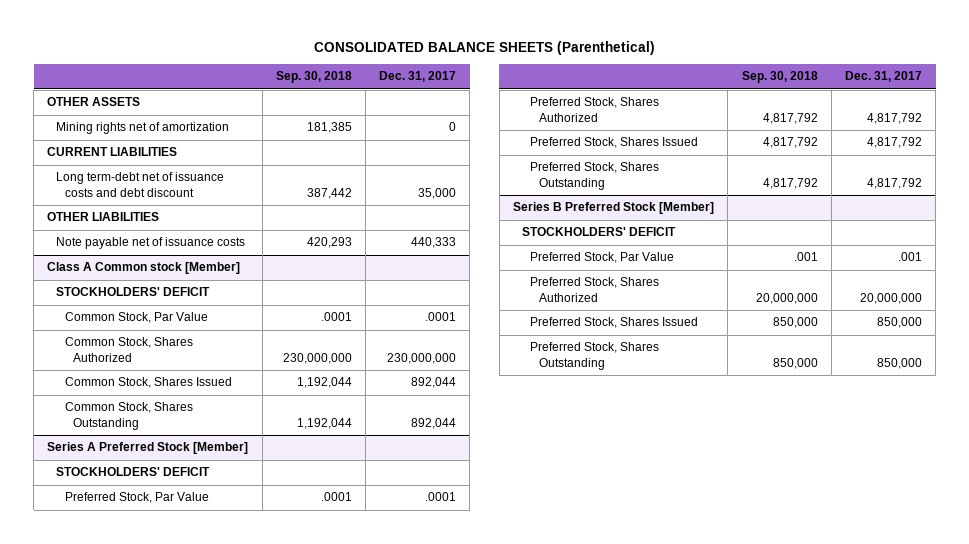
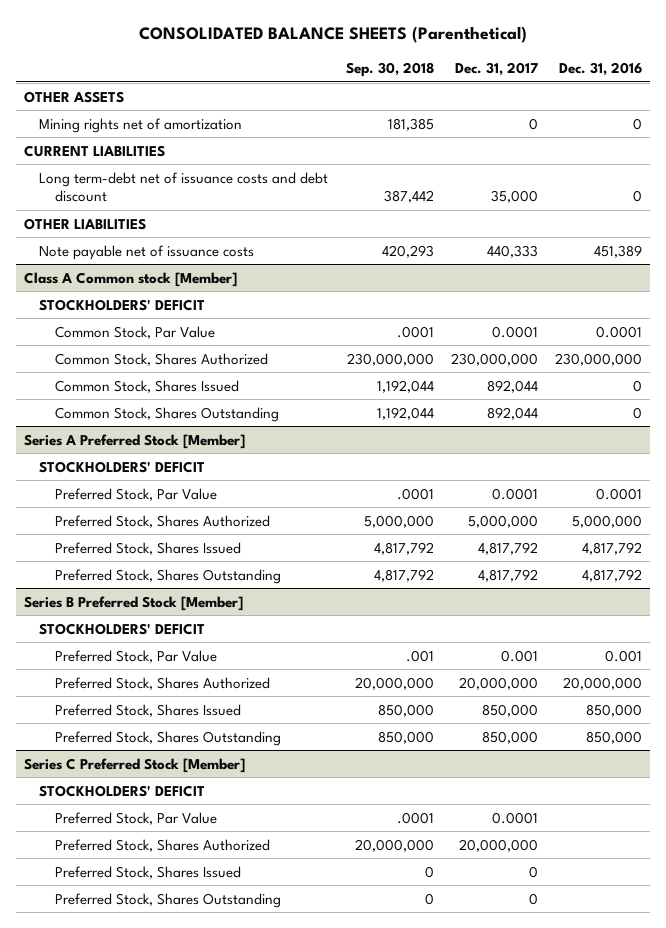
- | Sep. 30, 2018 | Dec. 31, 2017
+ | Sep. 30, 2018 | Dec. 31, 2017 | Dec. 31, 2016
@ Class A Common stock [Member]
- Common Stock, Par Value | .0001 | .0001
+ Common Stock, Par Value | .0001 | 0.0001 | 0.0001
@ Series A Preferred Stock [Member]
- Preferred Stock, Par Value | .0001 | .0001
- Preferred Stock, Shares Authorized | 4,817,792 | 4,817,792
+ Preferred Stock, Par Value | .0001 | 0.0001 | 0.0001
+ Preferred Stock, Shares Authorized | 5,000,000 | 5,000,000 | 5,000,000
@ Series B Preferred Stock [Member]
- Preferred Stock, Par Value | .001 | .001
+ Preferred Stock, Par Value | .001 | 0.001 | 0.001
+ Series C Preferred Stock [Member]
+ STOCKHOLDERS' DEFICIT
+ Preferred Stock, Par Value | .0001 | 0.0001 |
+ Preferred Stock, Shares Authorized | 20,000,000 | 20,000,000 |
+ Preferred Stock, Shares Issued | 0 | 0 |
+ Preferred Stock, Shares Outstanding | 0 | 0 |

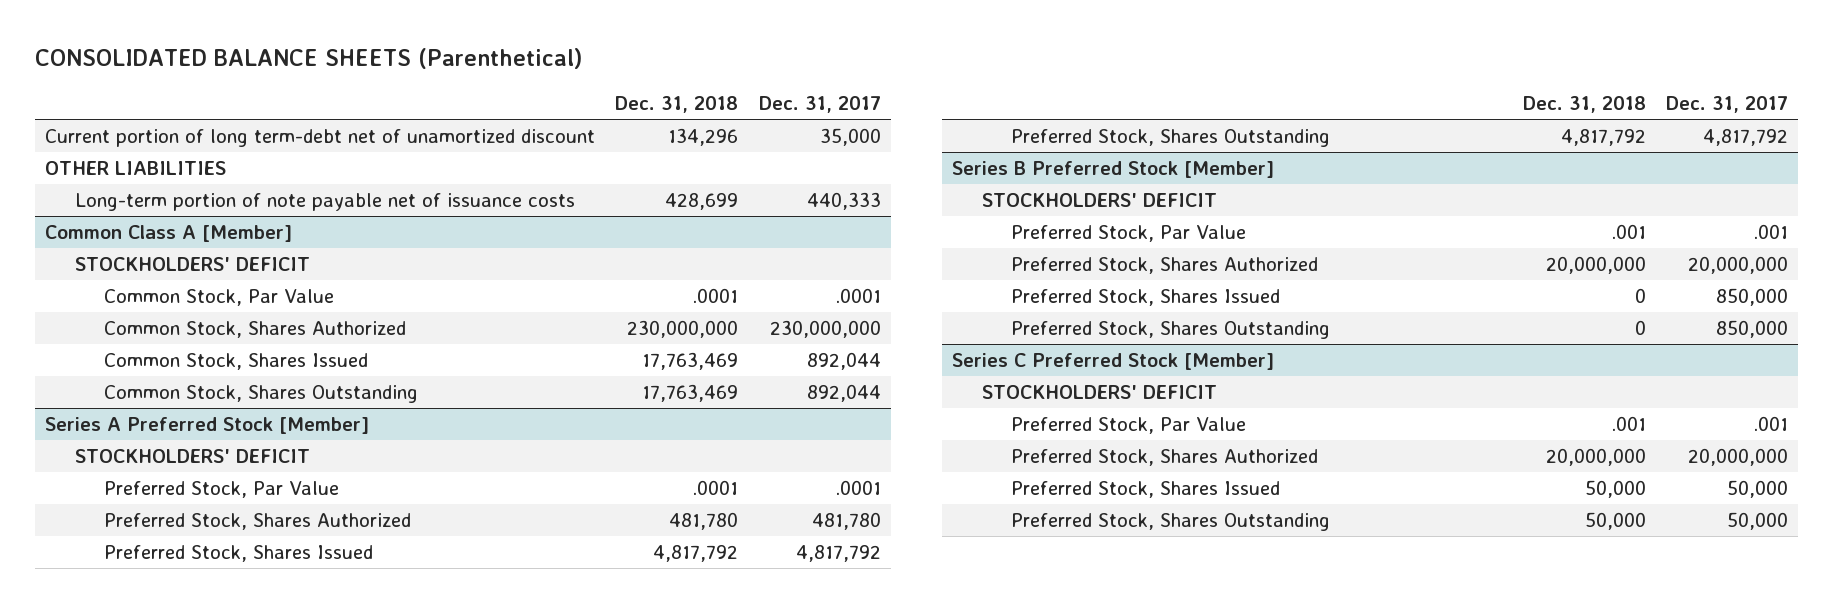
- | Sep. 30, 2018 | Dec. 31, 2017 | Dec. 31, 2016
+ | Dec. 31, 2018 | Dec. 31, 2017
- OTHER ASSETS
- Mining rights net of amortization | 181,385 | 0 | 0
- CURRENT LIABILITIES
- Long term-debt net of issuance costs and debt discount | 387,442 | 35,000 | 0
+ Current portion of long term-debt net of unamortized discount | 134,296 | 35,000
- Note payable net of issuance costs | 420,293 | 440,333 | 451,389
- Class A Common stock [Member]
+ Long-term portion of note payable net of issuance costs | 428,699 | 440,333
+ Common Class A [Member]
- Common Stock, Par Value | .0001 | 0.0001 | 0.0001
+ Common Stock, Par Value | .0001 | .0001
@ Series A Preferred Stock [Member]
- Preferred Stock, Par Value | .0001 | 0.0001 | 0.0001
- Preferred Stock, Shares Authorized | 5,000,000 | 5,000,000 | 5,000,000
+ Preferred Stock, Par Value | .0001 | .0001
+ Preferred Stock, Shares Authorized | 481,780 | 481,780
@ Series B Preferred Stock [Member]
- Preferred Stock, Par Value | .001 | 0.001 | 0.001
+ Preferred Stock, Par Value | .001 | .001
@ Series C Preferred Stock [Member]
- Preferred Stock, Par Value | .0001 | 0.0001 |
+ Preferred Stock, Par Value | .001 | .001
- Preferred Stock, Shares Issued | 0 | 0 |
- Preferred Stock, Shares Outstanding | 0 | 0 |
+ Preferred Stock, Shares Issued | 50,000 | 50,000
+ Preferred Stock, Shares Outstanding | 50,000 | 50,000

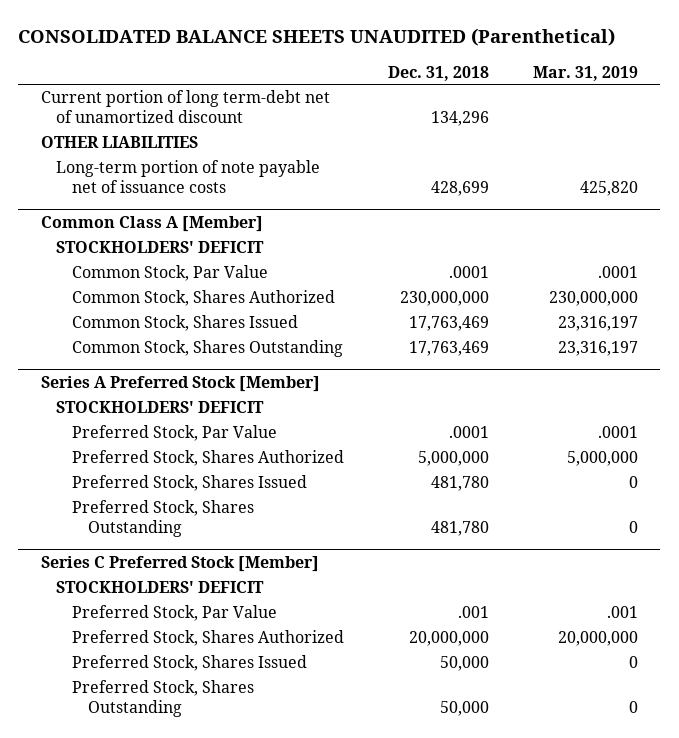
- CONSOLIDATED BALANCE SHEETS (Parenthetical)
+ CONSOLIDATED BALANCE SHEETS UNAUDITED (Parenthetical)
- | Dec. 31, 2018 | Dec. 31, 2017
+ | Dec. 31, 2018 | Mar. 31, 2019
@ Series A Preferred Stock [Member]
- Preferred Stock, Shares Authorized | 481,780 | 481,780
- Preferred Stock, Shares Issued | 4,817,792 | 4,817,792
- Preferred Stock, Shares Outstanding | 4,817,792 | 4,817,792
- Series B Preferred Stock [Member]
- STOCKHOLDERS' DEFICIT
- Preferred Stock, Par Value | .001 | .001
- Preferred Stock, Shares Authorized | 20,000,000 | 20,000,000
- Preferred Stock, Shares Issued | 0 | 850,000
- Preferred Stock, Shares Outstanding | 0 | 850,000
@ Series A Preferred Stock [Member]
+ Preferred Stock, Shares Authorized | 5,000,000 | 5,000,000
+ Preferred Stock, Shares Issued | 481,780 | 0
+ Preferred Stock, Shares Outstanding | 481,780 | 0

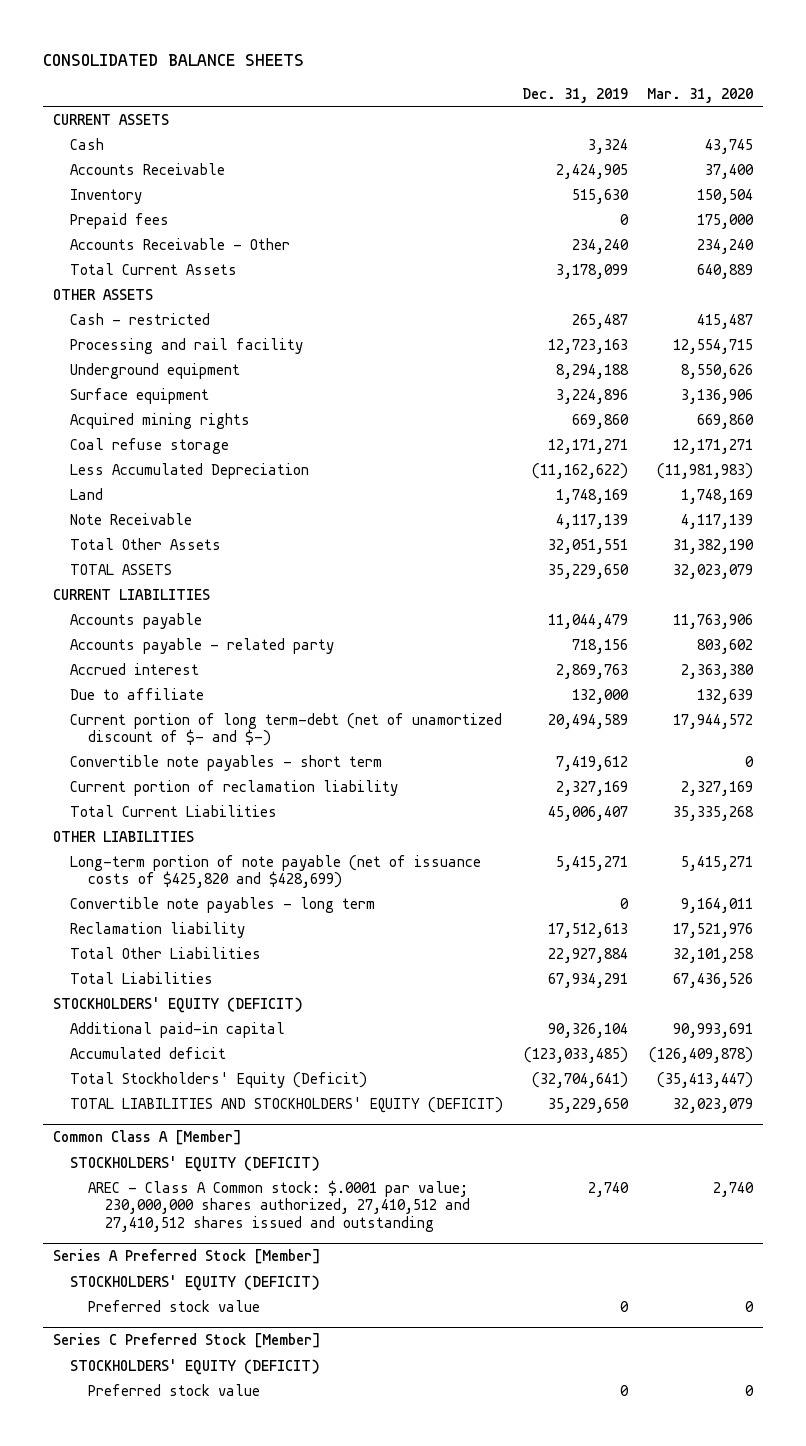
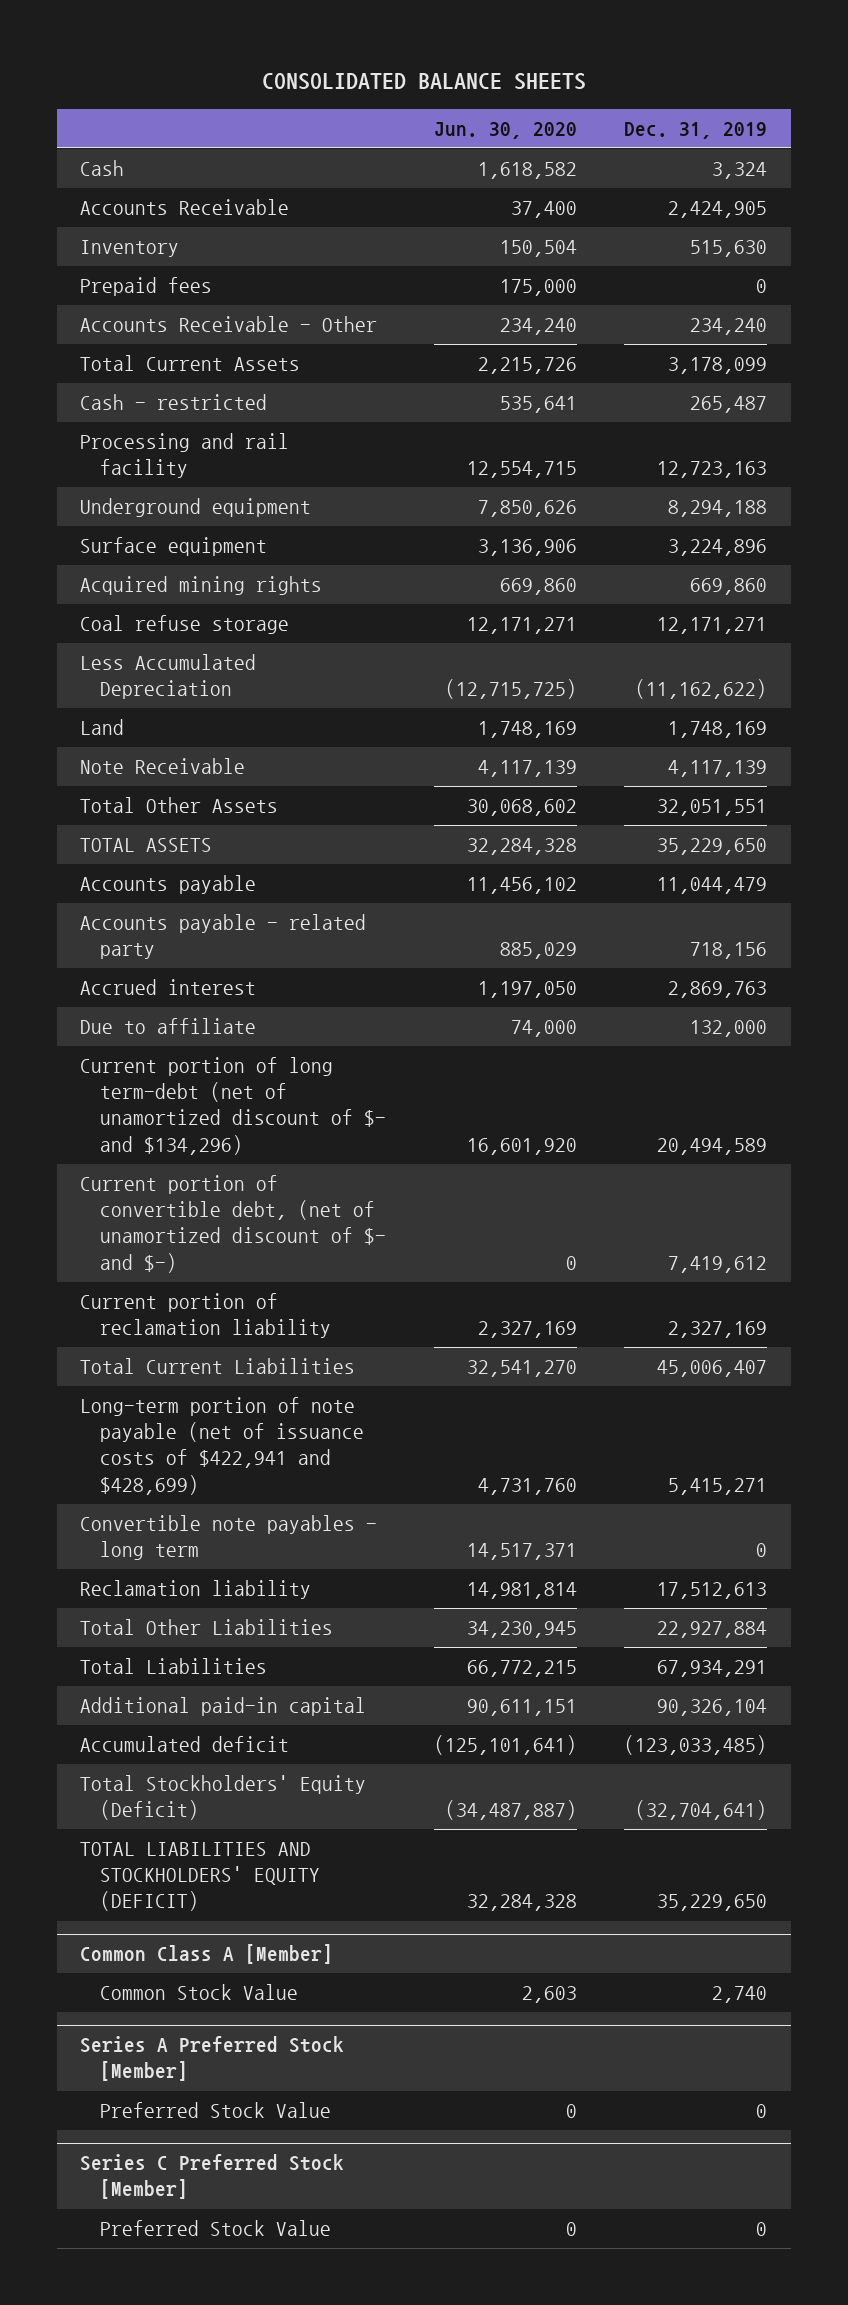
- | Dec. 31, 2019 | Mar. 31, 2020
+ | Jun. 30, 2020 | Dec. 31, 2019
- CURRENT ASSETS
- OTHER ASSETS
- CURRENT LIABILITIES
- Current portion of long term-debt (net of unamortized discount of $- and $-) | 20,494,589 | 17,944,572
- Convertible note payables - short term | 7,419,612 | 0
+ Current portion of long term-debt (net of unamortized discount of $- and $134,296) | 16,601,920 | 20,494,589
+ Current portion of convertible debt, (net of unamortized discount of $- and $-) | 0 | 7,419,612
- OTHER LIABILITIES
- Long-term portion of note payable (net of issuance costs of $425,820 and $428,699) | 5,415,271 | 5,415,271
+ Long-term portion of note payable (net of issuance costs of $422,941 and $428,699) | 4,731,760 | 5,415,271
- STOCKHOLDERS' EQUITY (DEFICIT)
@ Common Class A [Member]
- STOCKHOLDERS' EQUITY (DEFICIT)
- AREC - Class A Common stock: $.0001 par value; 230,000,000 shares authorized, 27,410,512 and 27,410,512 shares issued and outstanding | 2,740 | 2,740
+ Common Stock Value | 2,603 | 2,740
@ Series A Preferred Stock [Member]
- STOCKHOLDERS' EQUITY (DEFICIT)
- Preferred stock value | 0 | 0
+ Preferred Stock Value | 0 | 0
@ Series C Preferred Stock [Member]
- STOCKHOLDERS' EQUITY (DEFICIT)
- Preferred stock value | 0 | 0
+ Preferred Stock Value | 0 | 0

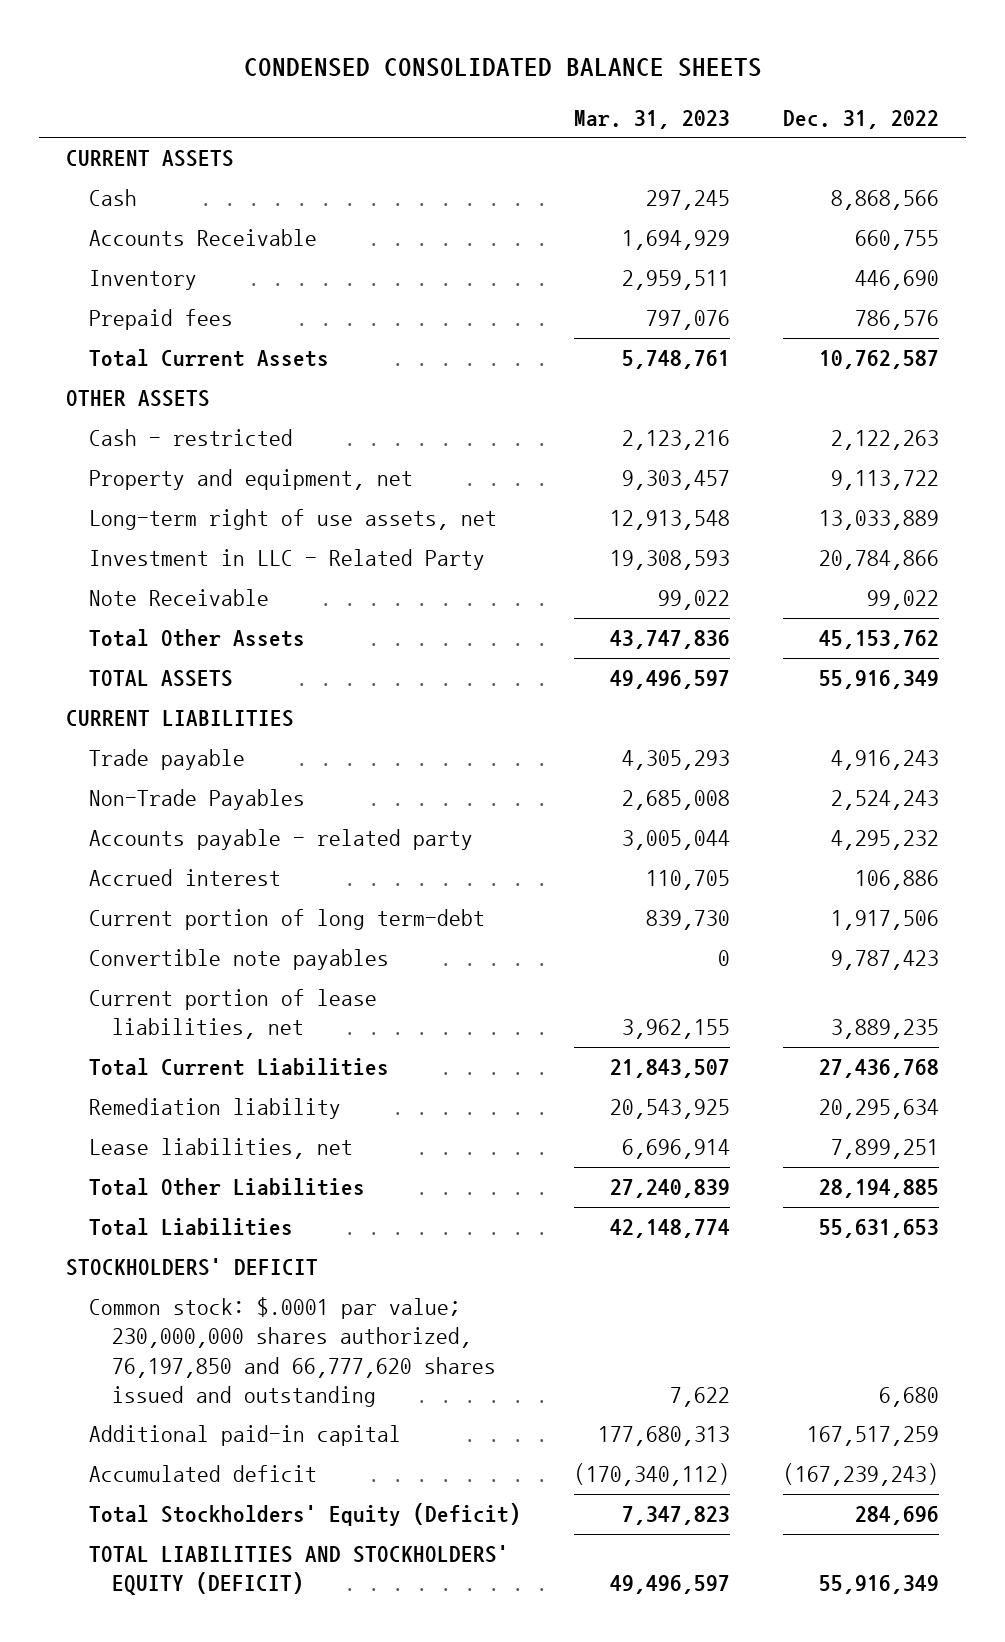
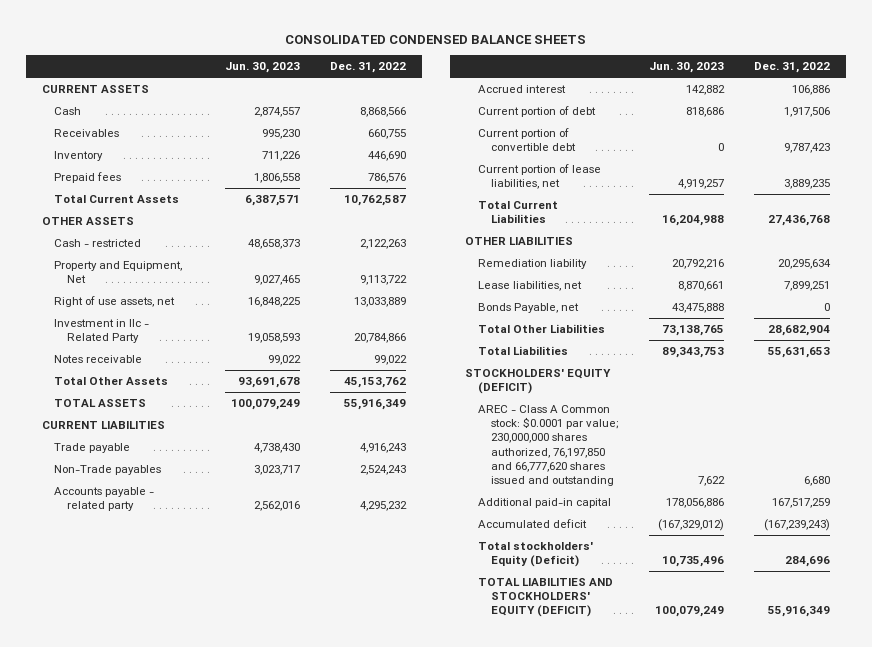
- CONDENSED CONSOLIDATED BALANCE SHEETS
+ CONSOLIDATED CONDENSED BALANCE SHEETS
- | Mar. 31, 2023 | Dec. 31, 2022
+ | Jun. 30, 2023 | Dec. 31, 2022
- Accounts Receivable | 1,694,929 | 660,755
+ Receivables | 995,230 | 660,755
- Property and equipment, net | 9,303,457 | 9,113,722
- Long-term right of use assets, net | 12,913,548 | 13,033,889
- Investment in LLC - Related Party | 19,308,593 | 20,784,866
- Note Receivable | 99,022 | 99,022
+ Property and Equipment, Net | 9,027,465 | 9,113,722
+ Right of use assets, net | 16,848,225 | 13,033,889
+ Investment in llc - Related Party | 19,058,593 | 20,784,866
+ Notes receivable | 99,022 | 99,022
- Non-Trade Payables | 2,685,008 | 2,524,243
+ Non-Trade payables | 3,023,717 | 2,524,243
- Current portion of long term-debt | 839,730 | 1,917,506
- Convertible note payables | 0 | 9,787,423
+ Current portion of debt | 818,686 | 1,917,506
+ Current portion of convertible debt | 0 | 9,787,423
+ OTHER LIABILITIES
- Total Other Liabilities | 27,240,839 | 28,194,885
+ Bonds Payable, net | 43,475,888 | 0
+ Total Other Liabilities | 73,138,765 | 28,682,904
- STOCKHOLDERS' DEFICIT
- Common stock: $.0001 par value; 230,000,000 shares authorized, 76,197,850 and 66,777,620 shares issued and outstanding | 7,622 | 6,680
+ STOCKHOLDERS' EQUITY (DEFICIT)
+ AREC - Class A Common stock: $0.0001 par value; 230,000,000 shares authorized, 76,197,850 and 66,777,620 shares issued and outstanding | 7,622 | 6,680
- Total Stockholders' Equity (Deficit) | 7,347,823 | 284,696
+ Total stockholders' Equity (Deficit) | 10,735,496 | 284,696

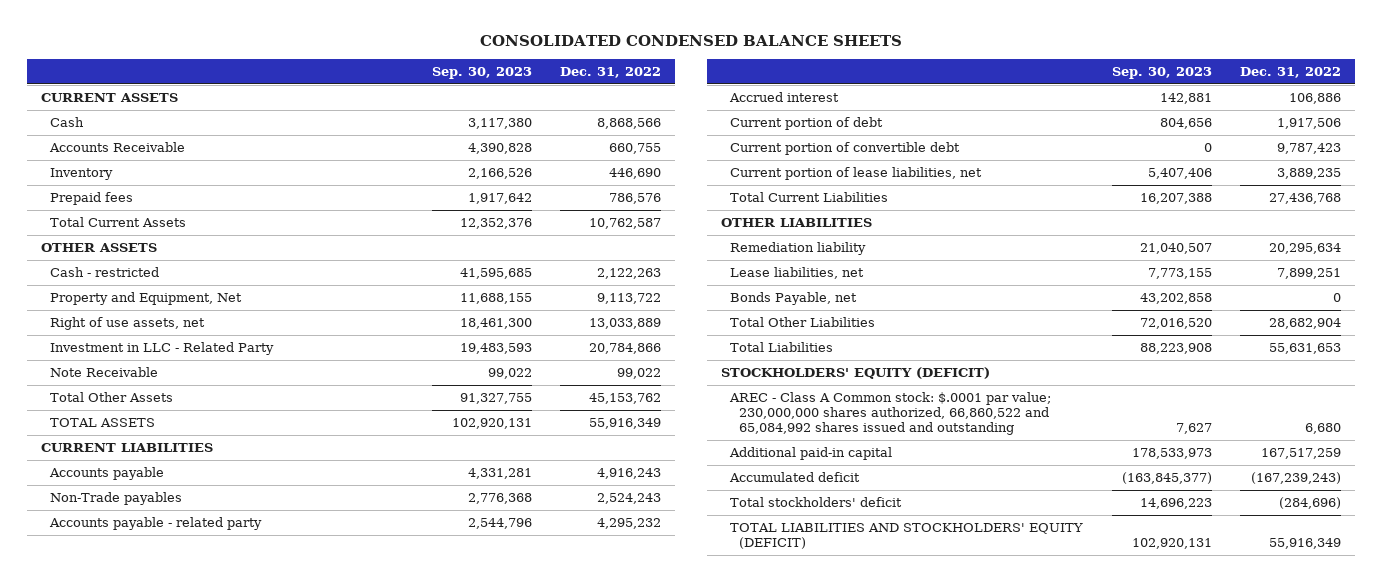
- | Jun. 30, 2023 | Dec. 31, 2022
+ | Sep. 30, 2023 | Dec. 31, 2022
- Receivables | 995,230 | 660,755
+ Accounts Receivable | 4,390,828 | 660,755
- Investment in llc - Related Party | 19,058,593 | 20,784,866
- Notes receivable | 99,022 | 99,022
+ Investment in LLC - Related Party | 19,483,593 | 20,784,866
+ Note Receivable | 99,022 | 99,022
- Trade payable | 4,738,430 | 4,916,243
+ Accounts payable | 4,331,281 | 4,916,243
- AREC - Class A Common stock: $0.0001 par value; 230,000,000 shares authorized, 76,197,850 and 66,777,620 shares issued and outstanding | 7,622 | 6,680
+ AREC - Class A Common stock: $.0001 par value; 230,000,000 shares authorized, 66,860,522 and 65,084,992 shares issued and outstanding | 7,627 | 6,680
- Total stockholders' Equity (Deficit) | 10,735,496 | 284,696
+ Total stockholders' deficit | 14,696,223 | (284,696)

